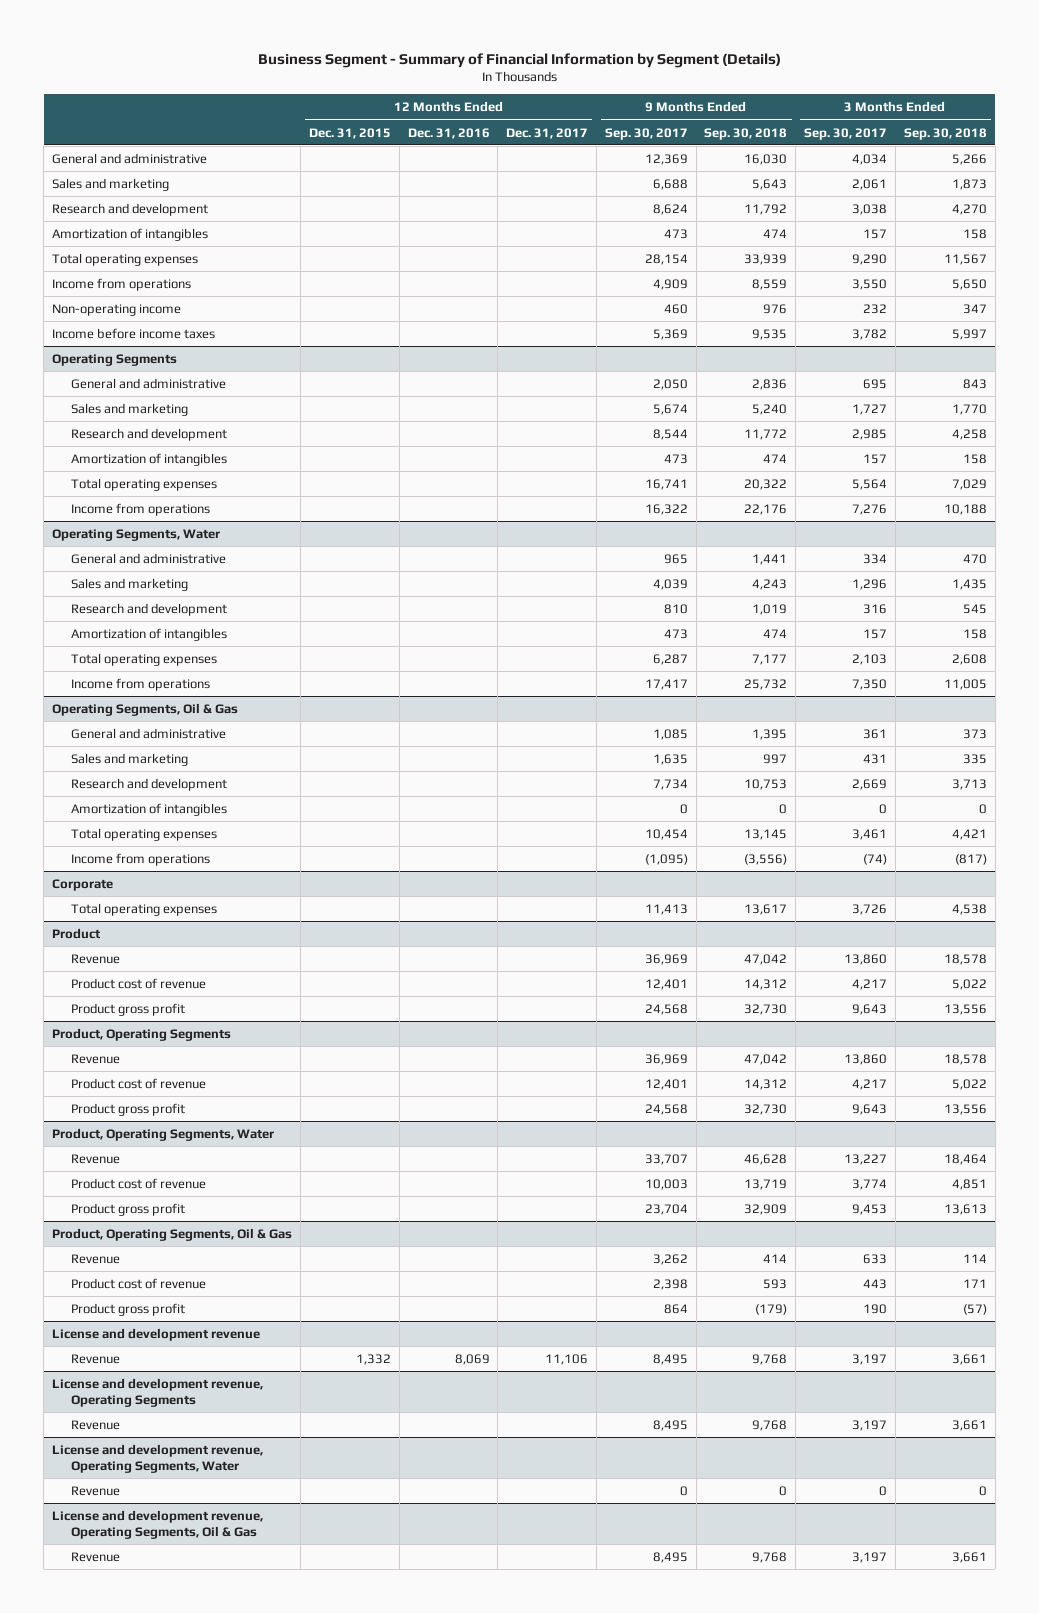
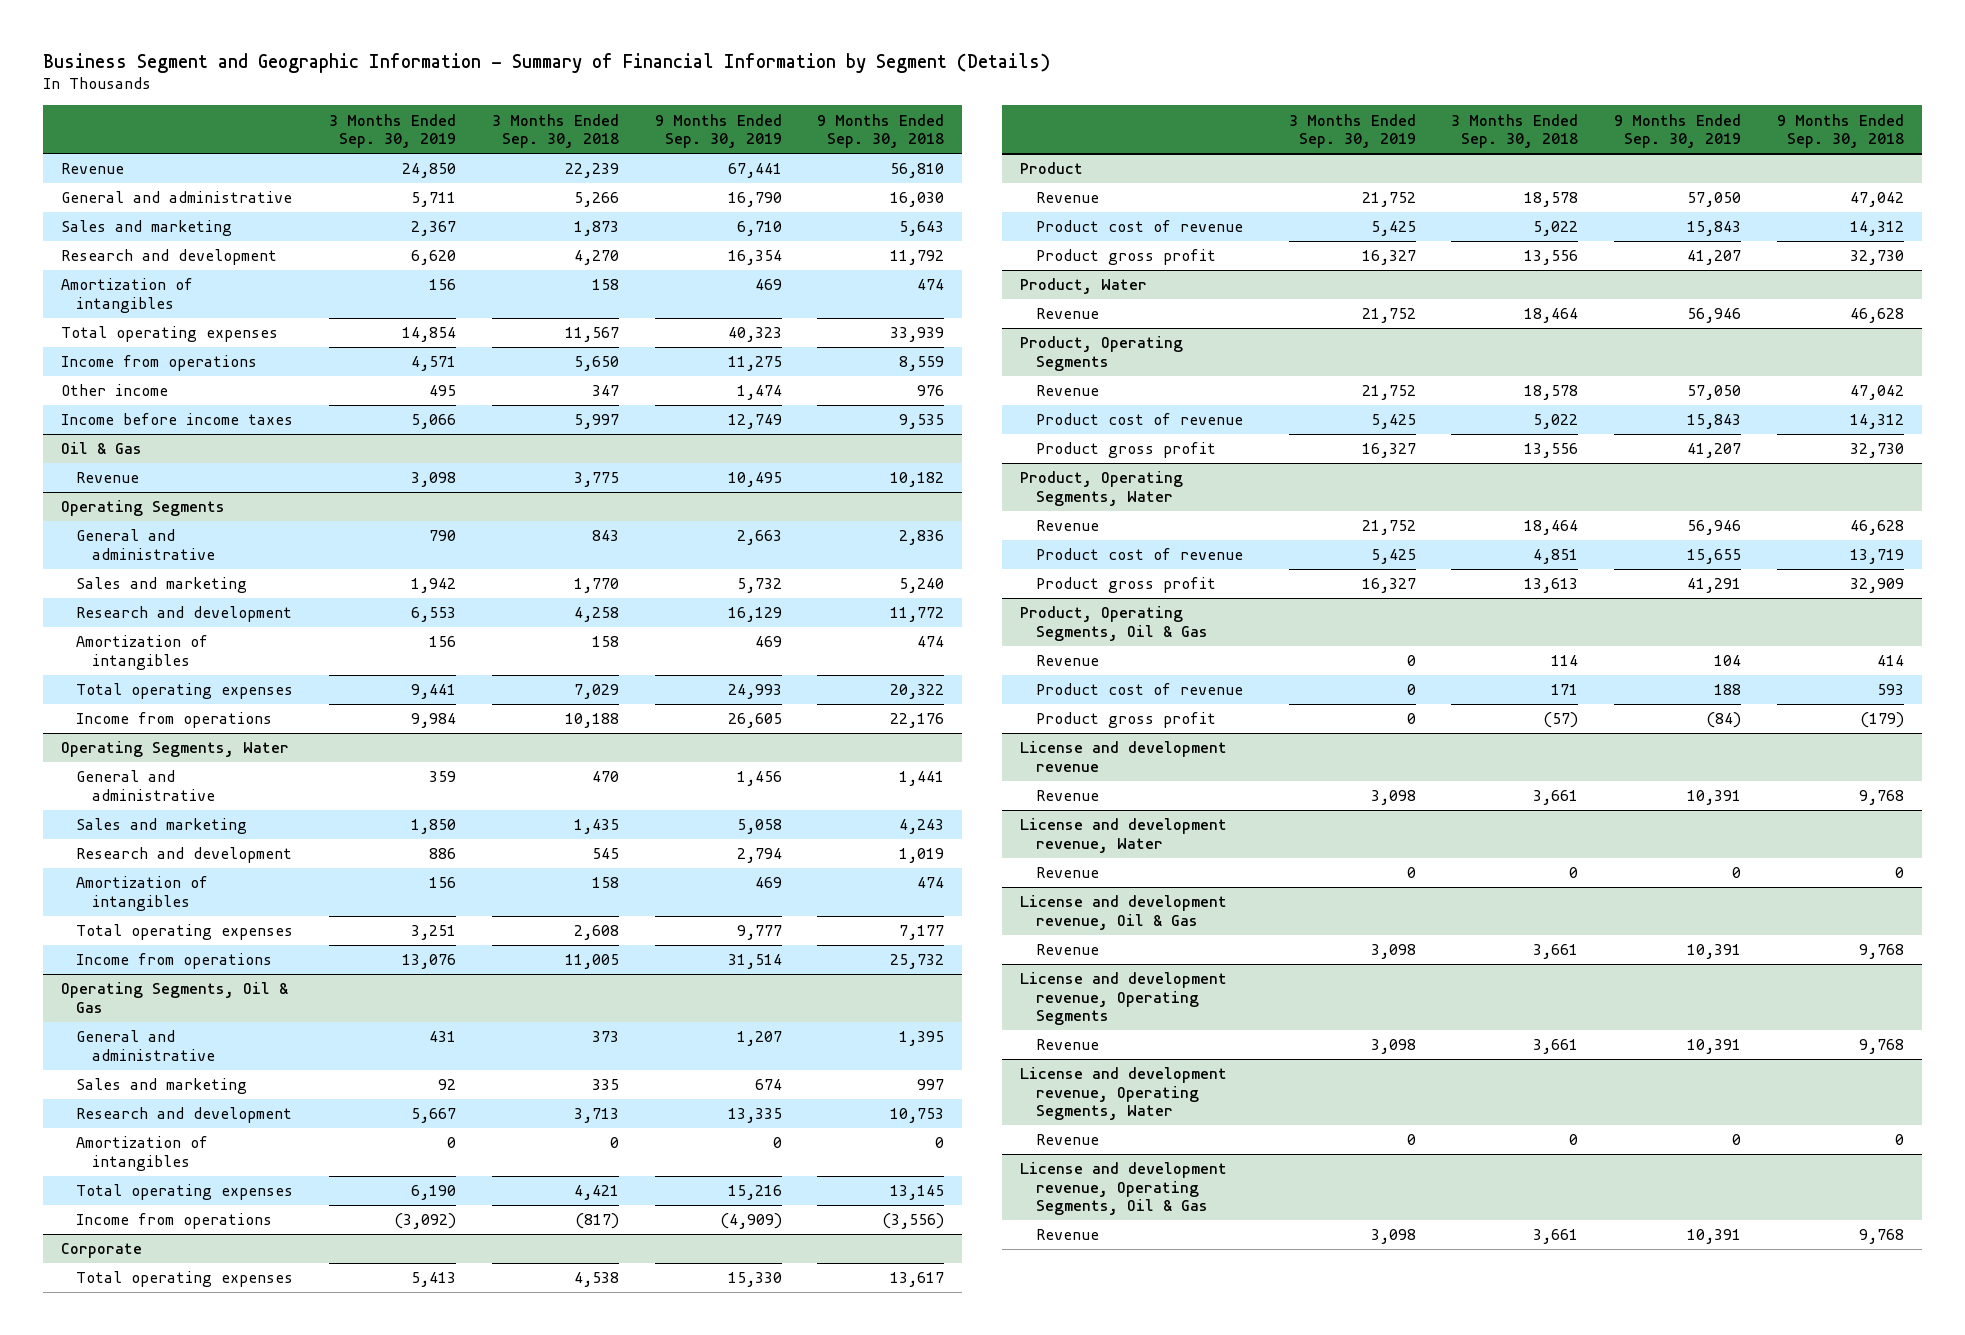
- Business Segment - Summary of Financial Information by Segment (Details)
+ Business Segment and Geographic Information - Summary of Financial Information by Segment (Details)
- | 12 Months Ended Dec. 31, 2015 | 12 Months Ended Dec. 31, 2016 | 12 Months Ended Dec. 31, 2017 | 9 Months Ended Sep. 30, 2017 | 9 Months Ended Sep. 30, 2018 | 3 Months Ended Sep. 30, 2017 | 3 Months Ended Sep. 30, 2018
+ | 3 Months Ended Sep. 30, 2019 | 3 Months Ended Sep. 30, 2018 | 9 Months Ended Sep. 30, 2019 | 9 Months Ended Sep. 30, 2018
+ Revenue | 24,850 | 22,239 | 67,441 | 56,810
- Non-operating income | | | | 460 | 976 | 232 | 347
+ Other income | 495 | 347 | 1,474 | 976
+ Oil & Gas
+ Revenue | 3,098 | 3,775 | 10,495 | 10,182
+ Product, Water
+ Revenue | 21,752 | 18,464 | 56,946 | 46,628
+ License and development revenue, Water
+ Revenue | 0 | 0 | 0 | 0
+ License and development revenue, Oil & Gas
+ Revenue | 3,098 | 3,661 | 10,391 | 9,768

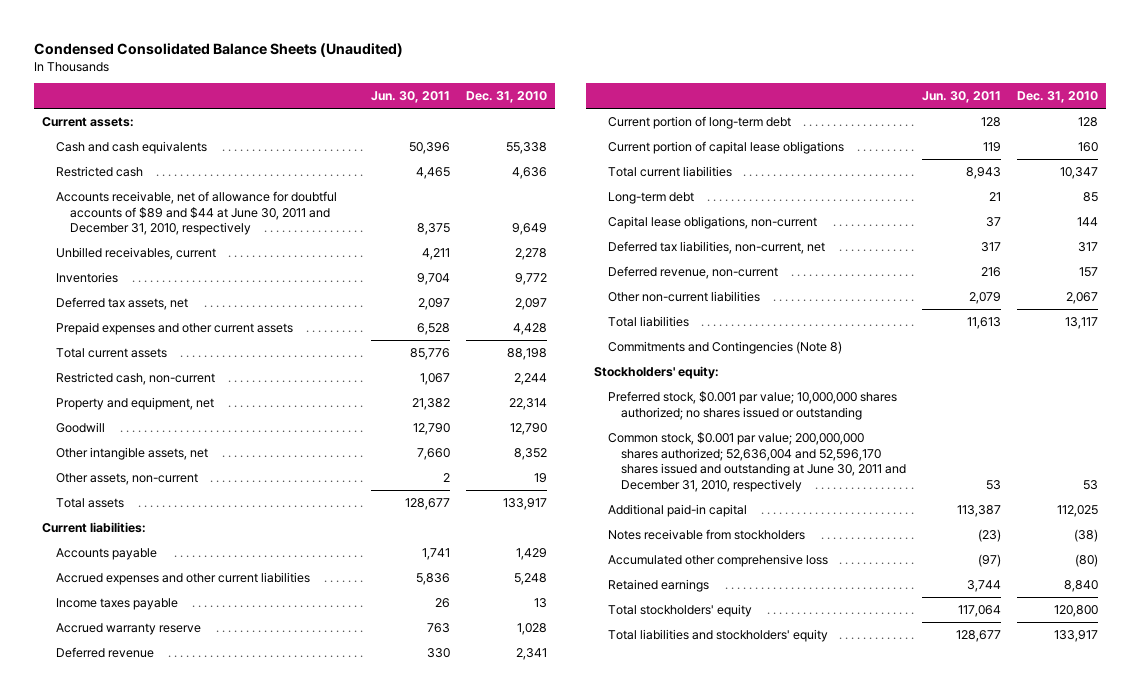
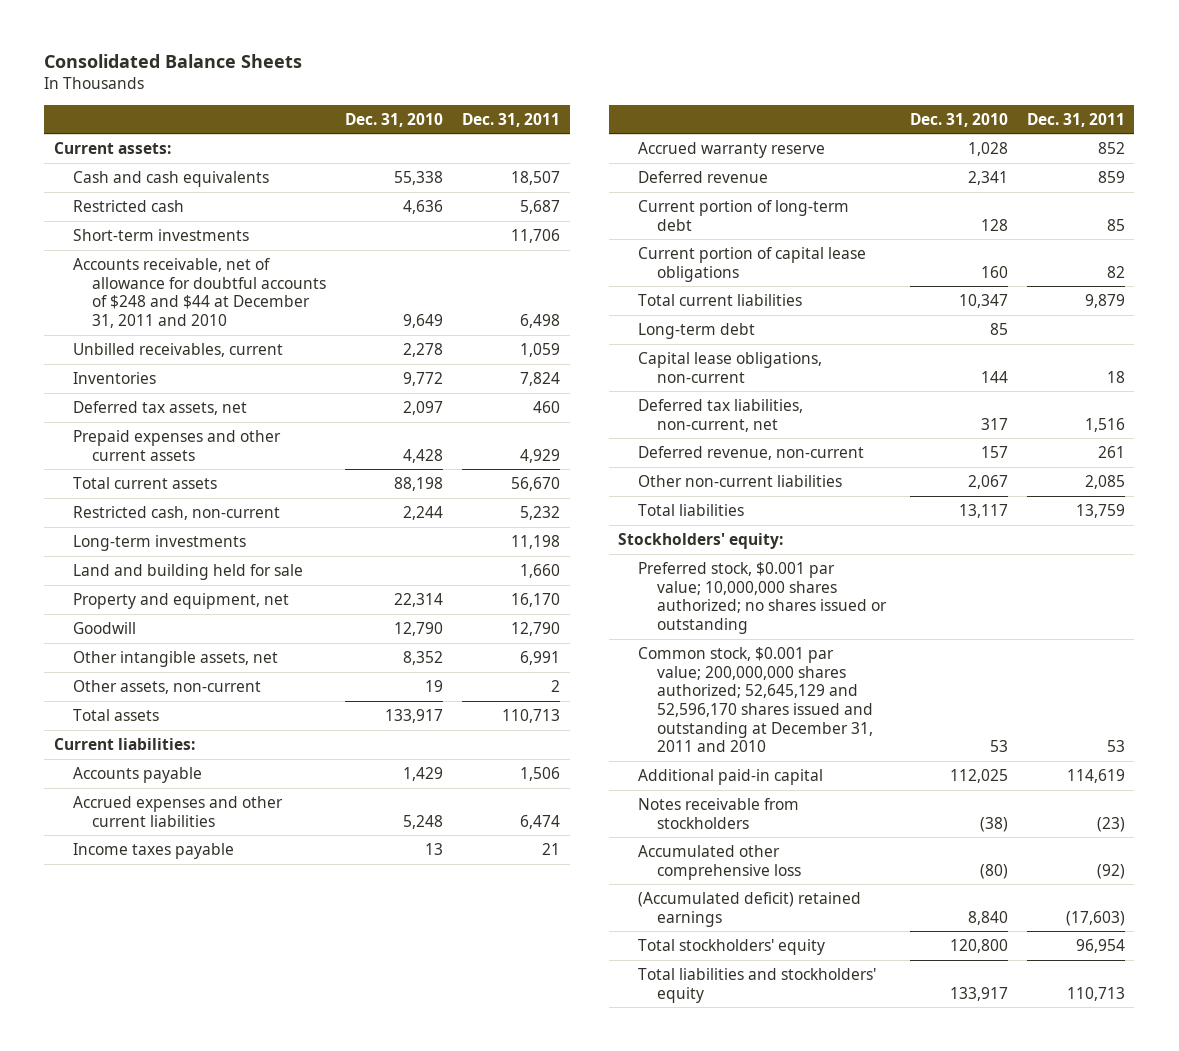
- Condensed Consolidated Balance Sheets (Unaudited)
+ Consolidated Balance Sheets
- | Jun. 30, 2011 | Dec. 31, 2010
+ | Dec. 31, 2010 | Dec. 31, 2011
- Accounts receivable, net of allowance for doubtful accounts of $89 and $44 at June 30, 2011 and December 31, 2010, respectively | 8,375 | 9,649
+ Short-term investments | | 11,706
+ Accounts receivable, net of allowance for doubtful accounts of $248 and $44 at December 31, 2011 and 2010 | 9,649 | 6,498
+ Long-term investments | | 11,198
+ Land and building held for sale | | 1,660
- Commitments and Contingencies (Note 8)
- Common stock, $0.001 par value; 200,000,000 shares authorized; 52,636,004 and 52,596,170 shares issued and outstanding at June 30, 2011 and December 31, 2010, respectively | 53 | 53
+ Common stock, $0.001 par value; 200,000,000 shares authorized; 52,645,129 and 52,596,170 shares issued and outstanding at December 31, 2011 and 2010 | 53 | 53
- Retained earnings | 3,744 | 8,840
+ (Accumulated deficit) retained earnings | 8,840 | (17,603)

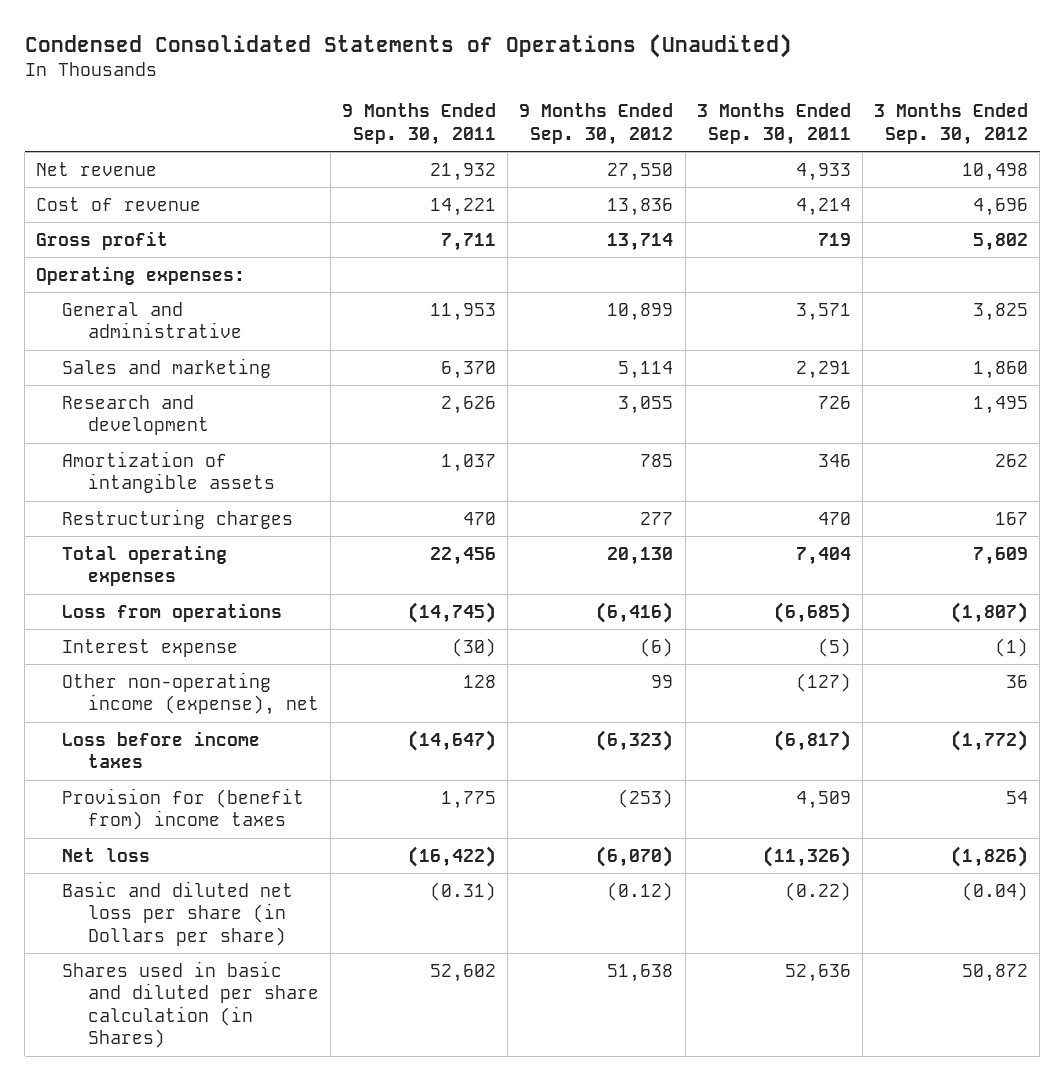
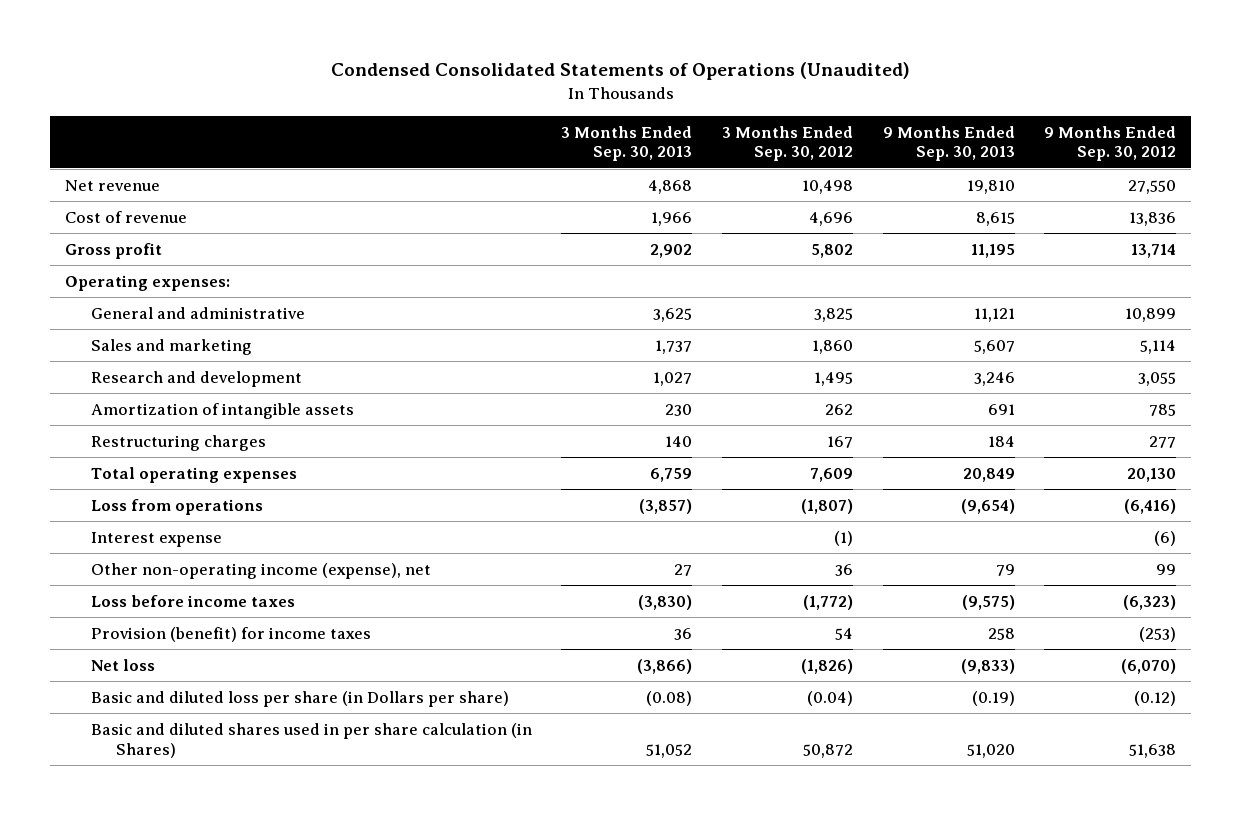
- | 9 Months Ended Sep. 30, 2011 | 9 Months Ended Sep. 30, 2012 | 3 Months Ended Sep. 30, 2011 | 3 Months Ended Sep. 30, 2012
+ | 3 Months Ended Sep. 30, 2013 | 3 Months Ended Sep. 30, 2012 | 9 Months Ended Sep. 30, 2013 | 9 Months Ended Sep. 30, 2012
- Provision for (benefit from) income taxes | 1,775 | (253) | 4,509 | 54
+ Provision (benefit) for income taxes | 36 | 54 | 258 | (253)
- Basic and diluted net loss per share (in Dollars per share) | (0.31) | (0.12) | (0.22) | (0.04)
- Shares used in basic and diluted per share calculation (in Shares) | 52,602 | 51,638 | 52,636 | 50,872
+ Basic and diluted loss per share (in Dollars per share) | (0.08) | (0.04) | (0.19) | (0.12)
+ Basic and diluted shares used in per share calculation (in Shares) | 51,052 | 50,872 | 51,020 | 51,638

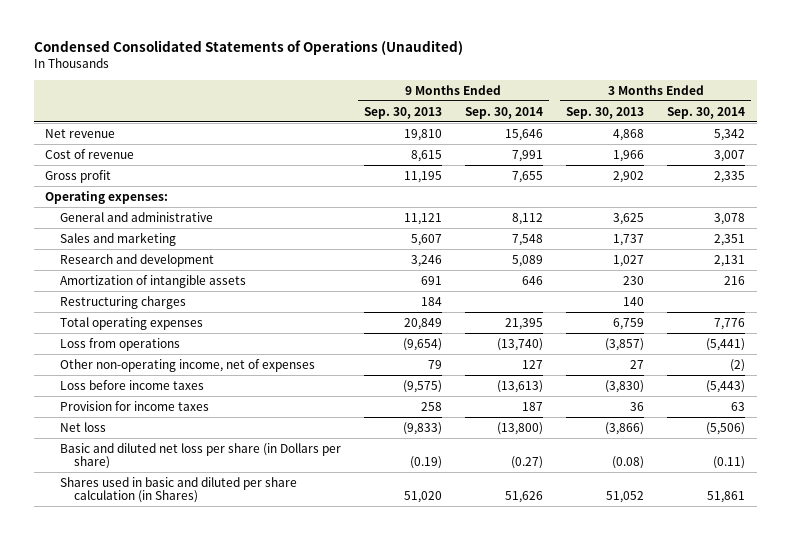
- | 3 Months Ended Sep. 30, 2013 | 3 Months Ended Sep. 30, 2012 | 9 Months Ended Sep. 30, 2013 | 9 Months Ended Sep. 30, 2012
+ | 9 Months Ended Sep. 30, 2013 | 9 Months Ended Sep. 30, 2014 | 3 Months Ended Sep. 30, 2013 | 3 Months Ended Sep. 30, 2014
- Interest expense | | (1) | | (6)
- Other non-operating income (expense), net | 27 | 36 | 79 | 99
+ Other non-operating income, net of expenses | 79 | 127 | 27 | (2)
- Provision (benefit) for income taxes | 36 | 54 | 258 | (253)
+ Provision for income taxes | 258 | 187 | 36 | 63
- Basic and diluted loss per share (in Dollars per share) | (0.08) | (0.04) | (0.19) | (0.12)
- Basic and diluted shares used in per share calculation (in Shares) | 51,052 | 50,872 | 51,020 | 51,638
+ Basic and diluted net loss per share (in Dollars per share) | (0.19) | (0.27) | (0.08) | (0.11)
+ Shares used in basic and diluted per share calculation (in Shares) | 51,020 | 51,626 | 51,052 | 51,861

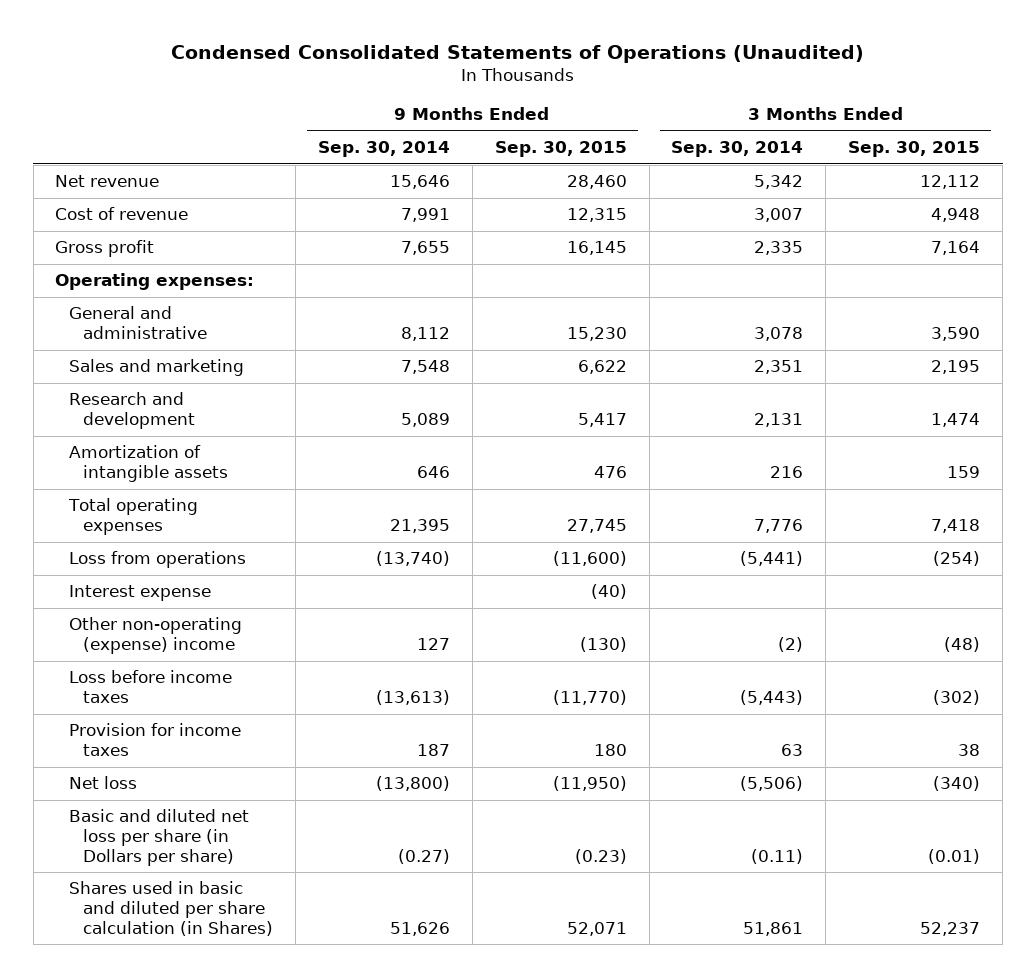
- | 9 Months Ended Sep. 30, 2013 | 9 Months Ended Sep. 30, 2014 | 3 Months Ended Sep. 30, 2013 | 3 Months Ended Sep. 30, 2014
+ | 9 Months Ended Sep. 30, 2014 | 9 Months Ended Sep. 30, 2015 | 3 Months Ended Sep. 30, 2014 | 3 Months Ended Sep. 30, 2015
- Restructuring charges | 184 | | 140 |
- Other non-operating income, net of expenses | 79 | 127 | 27 | (2)
+ Interest expense | | (40) | |
+ Other non-operating (expense) income | 127 | (130) | (2) | (48)

